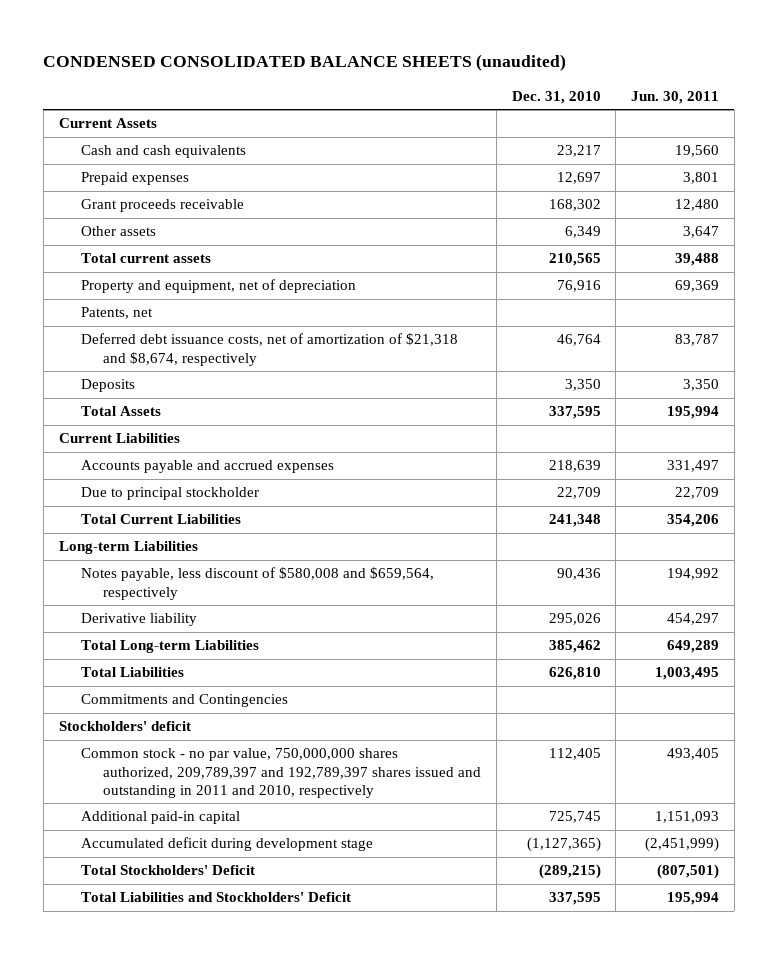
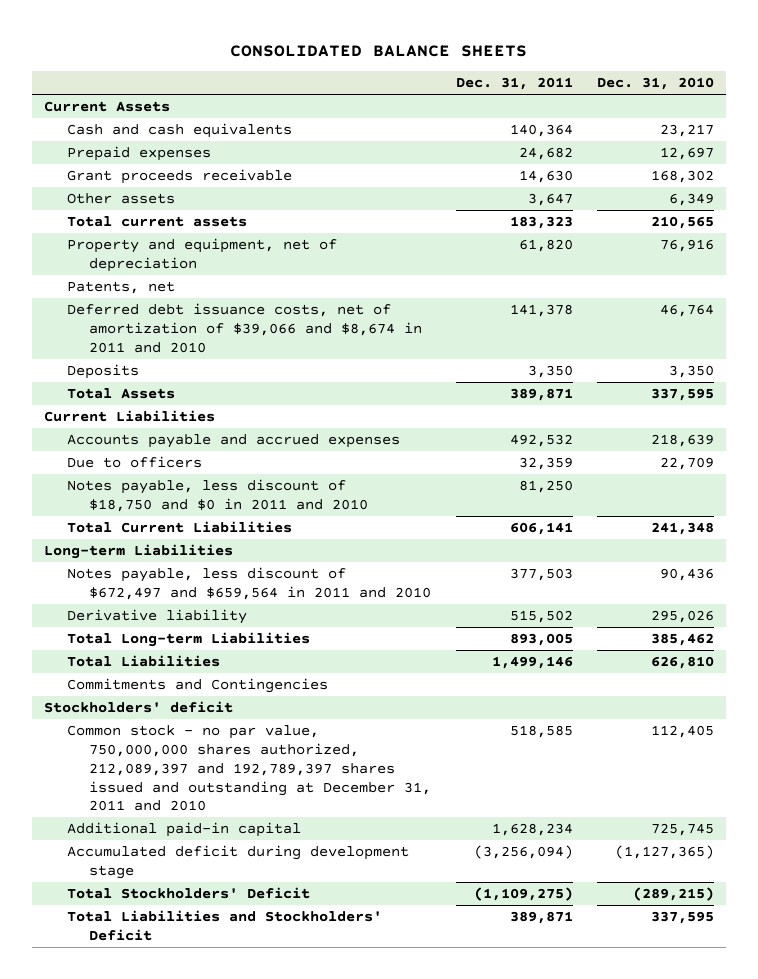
- CONDENSED CONSOLIDATED BALANCE SHEETS (unaudited)
+ CONSOLIDATED BALANCE SHEETS
- | Dec. 31, 2010 | Jun. 30, 2011
+ | Dec. 31, 2011 | Dec. 31, 2010
- Deferred debt issuance costs, net of amortization of $21,318 and $8,674, respectively | 46,764 | 83,787
+ Deferred debt issuance costs, net of amortization of $39,066 and $8,674 in 2011 and 2010 | 141,378 | 46,764
- Due to principal stockholder | 22,709 | 22,709
+ Due to officers | 32,359 | 22,709
+ Notes payable, less discount of $18,750 and $0 in 2011 and 2010 | 81,250 |
- Notes payable, less discount of $580,008 and $659,564, respectively | 90,436 | 194,992
+ Notes payable, less discount of $672,497 and $659,564 in 2011 and 2010 | 377,503 | 90,436
- Common stock - no par value, 750,000,000 shares authorized, 209,789,397 and 192,789,397 shares issued and outstanding in 2011 and 2010, respectively | 112,405 | 493,405
+ Common stock - no par value, 750,000,000 shares authorized, 212,089,397 and 192,789,397 shares issued and outstanding at December 31, 2011 and 2010 | 518,585 | 112,405

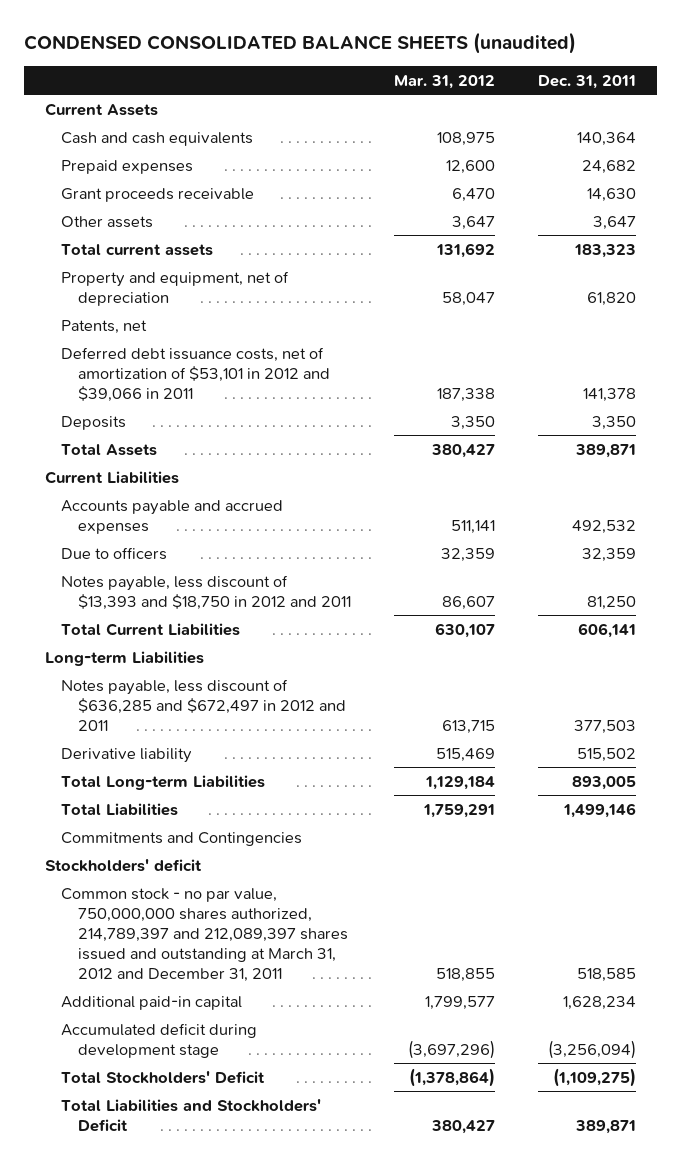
- CONSOLIDATED BALANCE SHEETS
+ CONDENSED CONSOLIDATED BALANCE SHEETS (unaudited)
- | Dec. 31, 2011 | Dec. 31, 2010
+ | Mar. 31, 2012 | Dec. 31, 2011
- Deferred debt issuance costs, net of amortization of $39,066 and $8,674 in 2011 and 2010 | 141,378 | 46,764
+ Deferred debt issuance costs, net of amortization of $53,101 in 2012 and $39,066 in 2011 | 187,338 | 141,378
- Notes payable, less discount of $18,750 and $0 in 2011 and 2010 | 81,250 |
+ Notes payable, less discount of $13,393 and $18,750 in 2012 and 2011 | 86,607 | 81,250
- Notes payable, less discount of $672,497 and $659,564 in 2011 and 2010 | 377,503 | 90,436
+ Notes payable, less discount of $636,285 and $672,497 in 2012 and 2011 | 613,715 | 377,503
- Common stock - no par value, 750,000,000 shares authorized, 212,089,397 and 192,789,397 shares issued and outstanding at December 31, 2011 and 2010 | 518,585 | 112,405
+ Common stock - no par value, 750,000,000 shares authorized, 214,789,397 and 212,089,397 shares issued and outstanding at March 31, 2012 and December 31, 2011 | 518,855 | 518,585

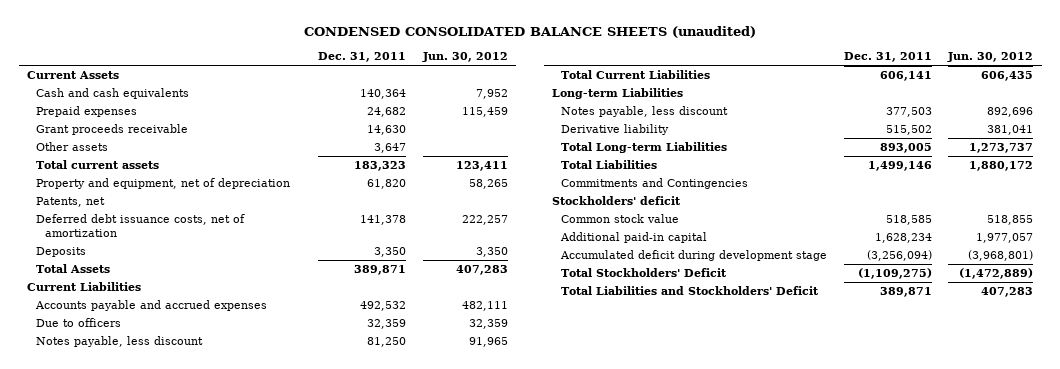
- | Mar. 31, 2012 | Dec. 31, 2011
+ | Dec. 31, 2011 | Jun. 30, 2012
- Deferred debt issuance costs, net of amortization of $53,101 in 2012 and $39,066 in 2011 | 187,338 | 141,378
+ Deferred debt issuance costs, net of amortization | 141,378 | 222,257
- Notes payable, less discount of $13,393 and $18,750 in 2012 and 2011 | 86,607 | 81,250
+ Notes payable, less discount | 81,250 | 91,965
- Notes payable, less discount of $636,285 and $672,497 in 2012 and 2011 | 613,715 | 377,503
+ Notes payable, less discount | 377,503 | 892,696
- Common stock - no par value, 750,000,000 shares authorized, 214,789,397 and 212,089,397 shares issued and outstanding at March 31, 2012 and December 31, 2011 | 518,855 | 518,585
+ Common stock value | 518,585 | 518,855

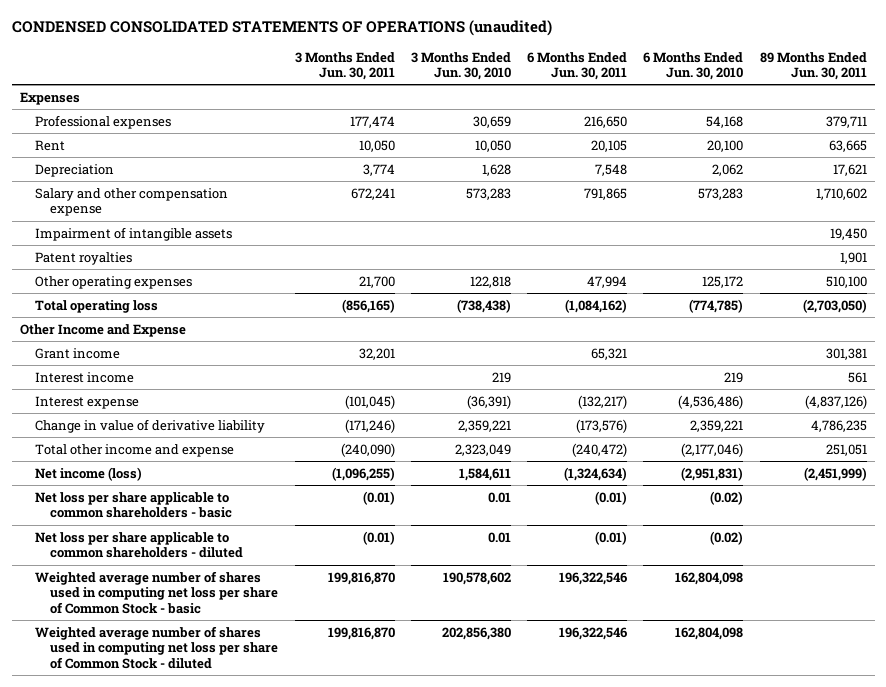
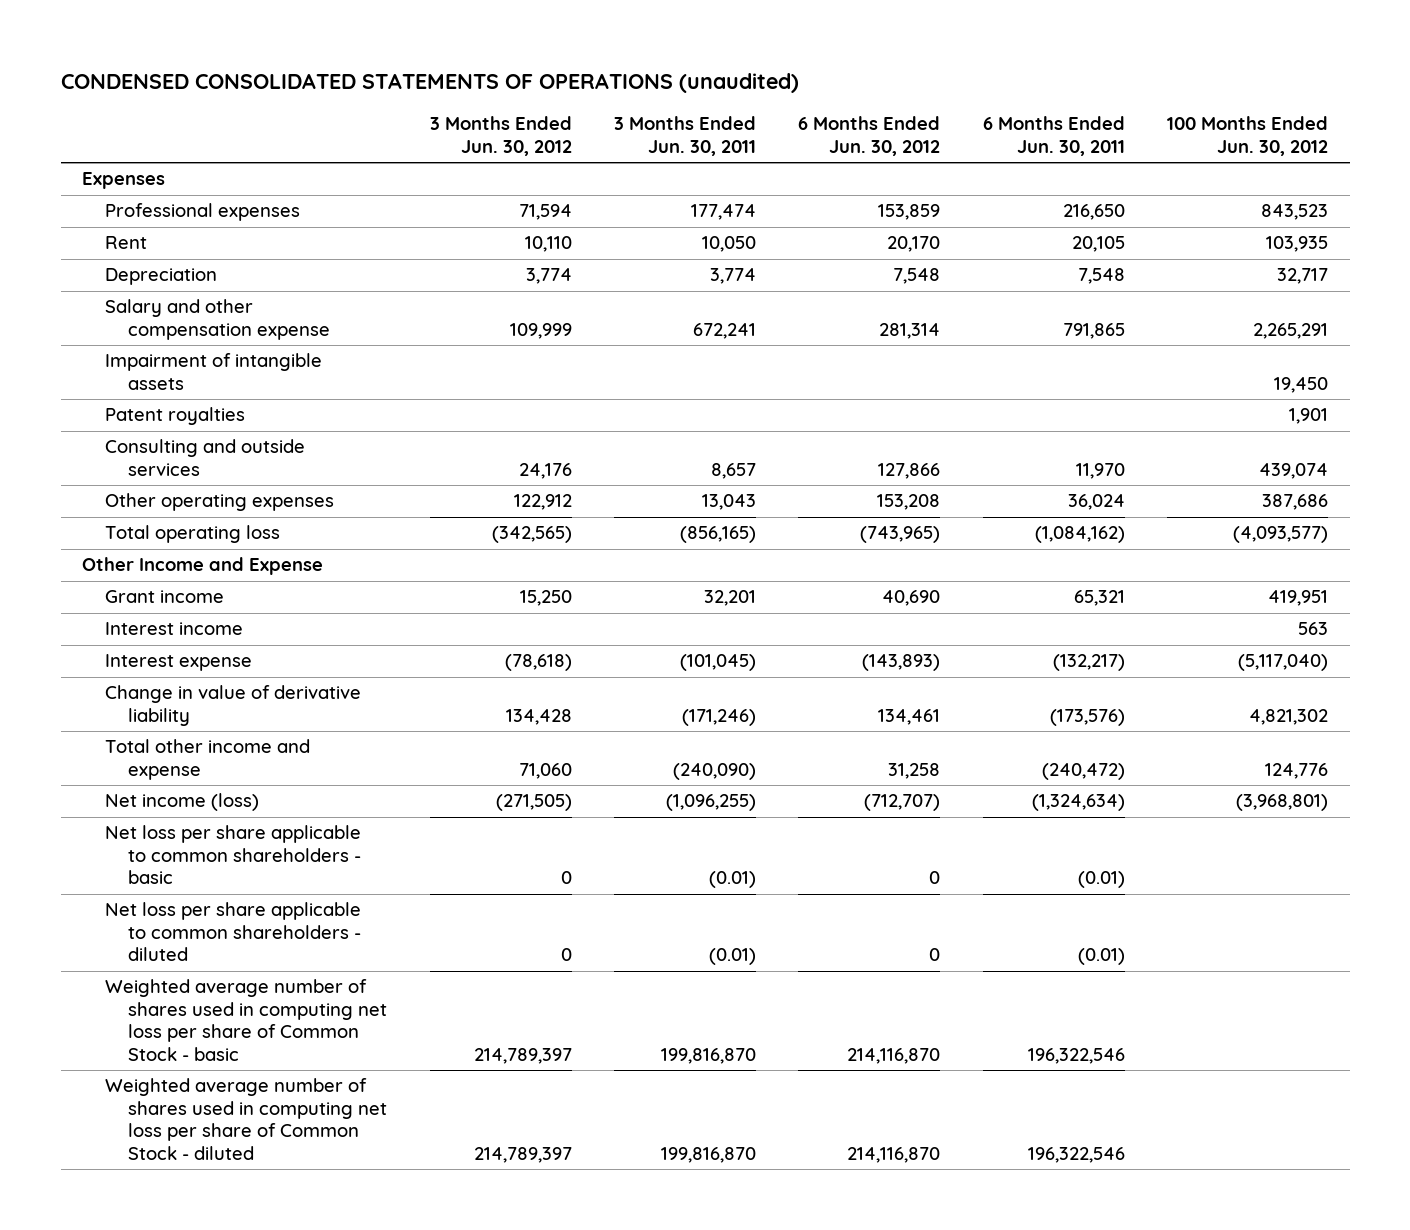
- | 3 Months Ended Jun. 30, 2011 | 3 Months Ended Jun. 30, 2010 | 6 Months Ended Jun. 30, 2011 | 6 Months Ended Jun. 30, 2010 | 89 Months Ended Jun. 30, 2011
+ | 3 Months Ended Jun. 30, 2012 | 3 Months Ended Jun. 30, 2011 | 6 Months Ended Jun. 30, 2012 | 6 Months Ended Jun. 30, 2011 | 100 Months Ended Jun. 30, 2012
- Other operating expenses | 21,700 | 122,818 | 47,994 | 125,172 | 510,100
+ Consulting and outside services | 24,176 | 8,657 | 127,866 | 11,970 | 439,074
+ Other operating expenses | 122,912 | 13,043 | 153,208 | 36,024 | 387,686

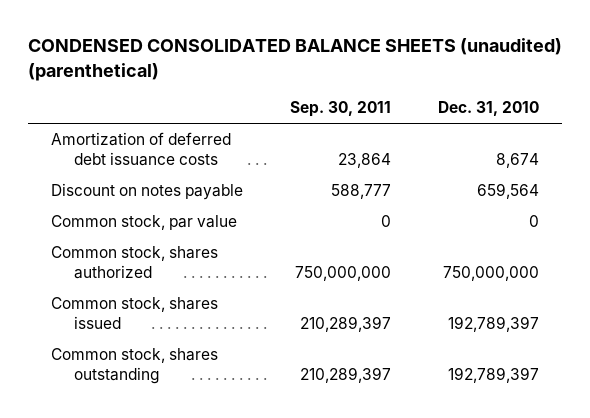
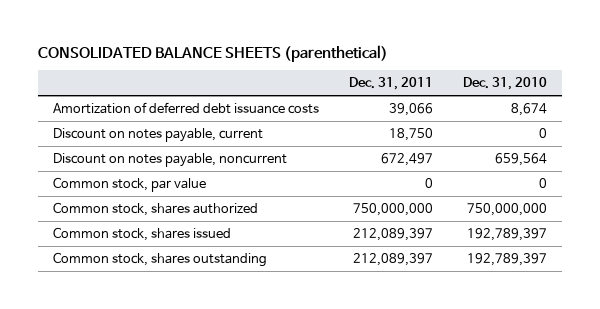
- CONDENSED CONSOLIDATED BALANCE SHEETS (unaudited) (parenthetical)
+ CONSOLIDATED BALANCE SHEETS (parenthetical)
- | Sep. 30, 2011 | Dec. 31, 2010
+ | Dec. 31, 2011 | Dec. 31, 2010
- Discount on notes payable | 588,777 | 659,564
+ Discount on notes payable, current | 18,750 | 0
+ Discount on notes payable, noncurrent | 672,497 | 659,564

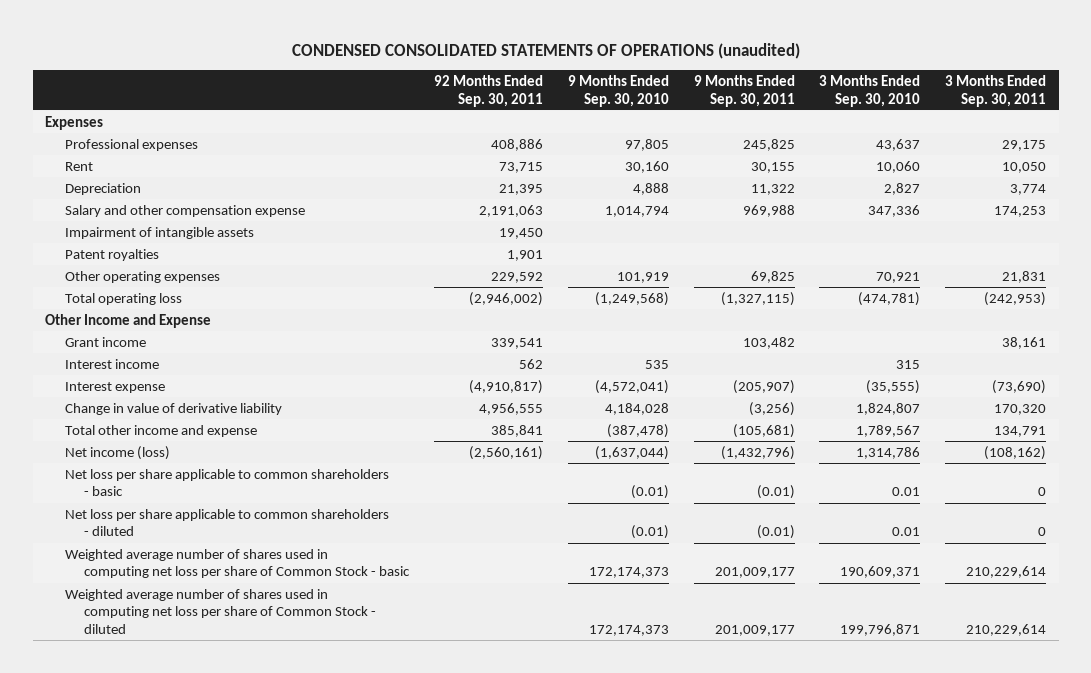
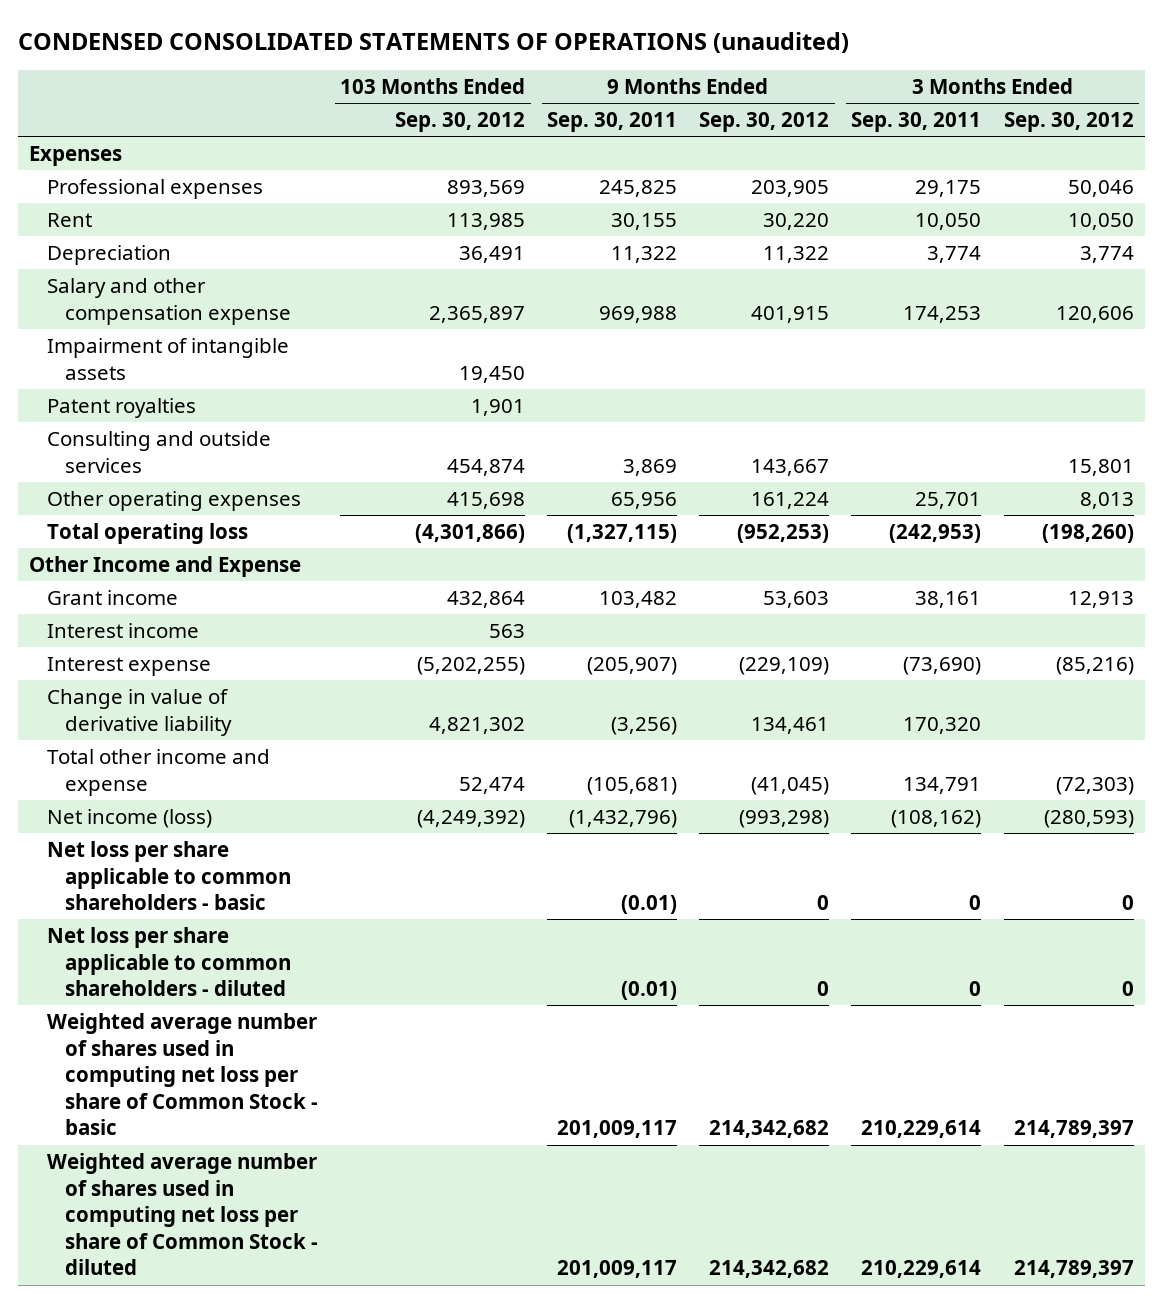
- | 92 Months Ended Sep. 30, 2011 | 9 Months Ended Sep. 30, 2010 | 9 Months Ended Sep. 30, 2011 | 3 Months Ended Sep. 30, 2010 | 3 Months Ended Sep. 30, 2011
+ | 103 Months Ended Sep. 30, 2012 | 9 Months Ended Sep. 30, 2011 | 9 Months Ended Sep. 30, 2012 | 3 Months Ended Sep. 30, 2011 | 3 Months Ended Sep. 30, 2012
- Other operating expenses | 229,592 | 101,919 | 69,825 | 70,921 | 21,831
+ Consulting and outside services | 454,874 | 3,869 | 143,667 | | 15,801
+ Other operating expenses | 415,698 | 65,956 | 161,224 | 25,701 | 8,013
- Weighted average number of shares used in computing net loss per share of Common Stock - basic | | 172,174,373 | 201,009,177 | 190,609,371 | 210,229,614
- Weighted average number of shares used in computing net loss per share of Common Stock - diluted | | 172,174,373 | 201,009,177 | 199,796,871 | 210,229,614
+ Weighted average number of shares used in computing net loss per share of Common Stock - basic | | 201,009,117 | 214,342,682 | 210,229,614 | 214,789,397
+ Weighted average number of shares used in computing net loss per share of Common Stock - diluted | | 201,009,117 | 214,342,682 | 210,229,614 | 214,789,397

